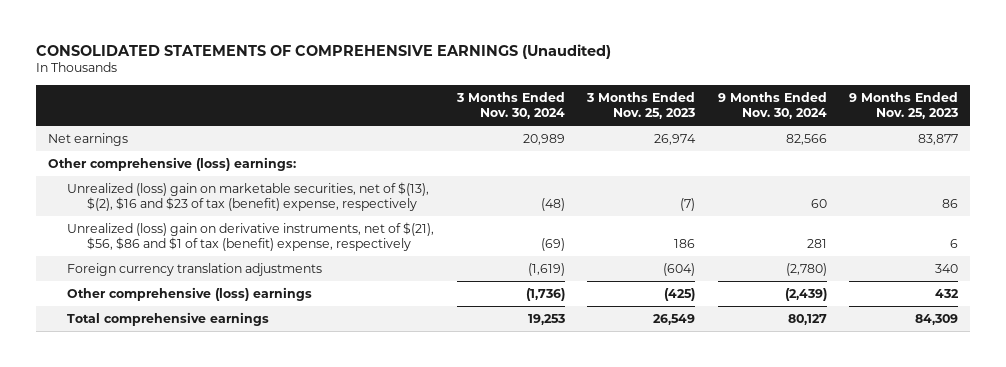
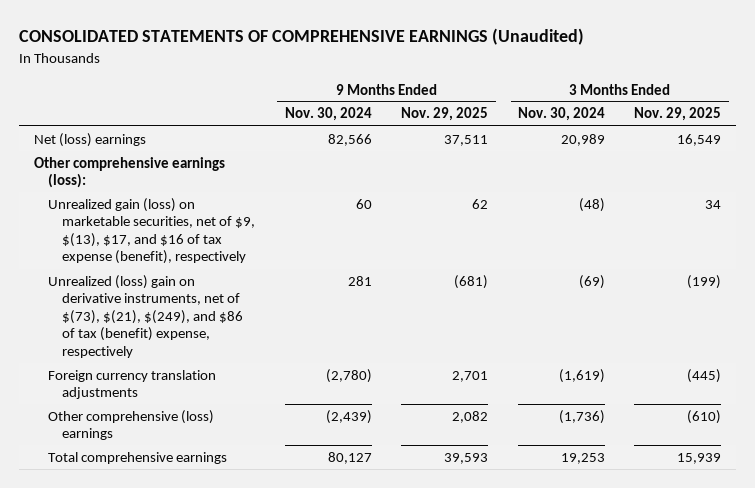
- | 3 Months Ended Nov. 30, 2024 | 3 Months Ended Nov. 25, 2023 | 9 Months Ended Nov. 30, 2024 | 9 Months Ended Nov. 25, 2023
+ | 9 Months Ended Nov. 30, 2024 | 9 Months Ended Nov. 29, 2025 | 3 Months Ended Nov. 30, 2024 | 3 Months Ended Nov. 29, 2025
- Net earnings | 20,989 | 26,974 | 82,566 | 83,877
- Other comprehensive (loss) earnings:
- Unrealized (loss) gain on marketable securities, net of $(13), $(2), $16 and $23 of tax (benefit) expense, respectively | (48) | (7) | 60 | 86
- Unrealized (loss) gain on derivative instruments, net of $(21), $56, $86 and $1 of tax (benefit) expense, respectively | (69) | 186 | 281 | 6
+ Net (loss) earnings | 82,566 | 37,511 | 20,989 | 16,549
+ Other comprehensive earnings (loss):
+ Unrealized gain (loss) on marketable securities, net of $9, $(13), $17, and $16 of tax expense (benefit), respectively | 60 | 62 | (48) | 34
+ Unrealized (loss) gain on derivative instruments, net of $(73), $(21), $(249), and $86 of tax (benefit) expense, respectively | 281 | (681) | (69) | (199)

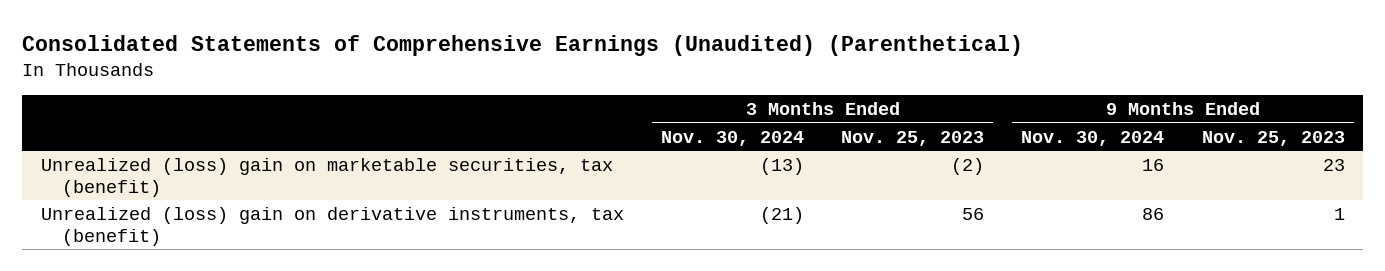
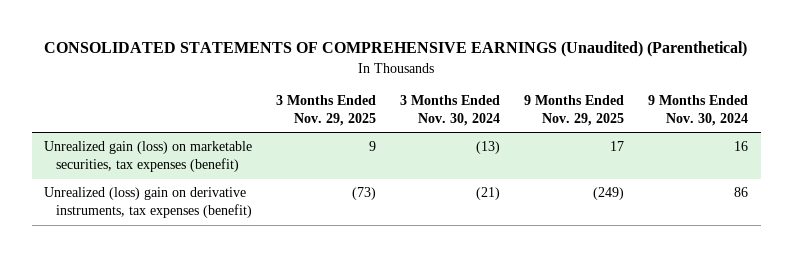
- Consolidated Statements of Comprehensive Earnings (Unaudited) (Parenthetical)
+ CONSOLIDATED STATEMENTS OF COMPREHENSIVE EARNINGS (Unaudited) (Parenthetical)
- | 3 Months Ended Nov. 30, 2024 | 3 Months Ended Nov. 25, 2023 | 9 Months Ended Nov. 30, 2024 | 9 Months Ended Nov. 25, 2023
+ | 3 Months Ended Nov. 29, 2025 | 3 Months Ended Nov. 30, 2024 | 9 Months Ended Nov. 29, 2025 | 9 Months Ended Nov. 30, 2024
- Unrealized (loss) gain on marketable securities, tax (benefit) | (13) | (2) | 16 | 23
- Unrealized (loss) gain on derivative instruments, tax (benefit) | (21) | 56 | 86 | 1
+ Unrealized gain (loss) on marketable securities, tax expenses (benefit) | 9 | (13) | 17 | 16
+ Unrealized (loss) gain on derivative instruments, tax expenses (benefit) | (73) | (21) | (249) | 86

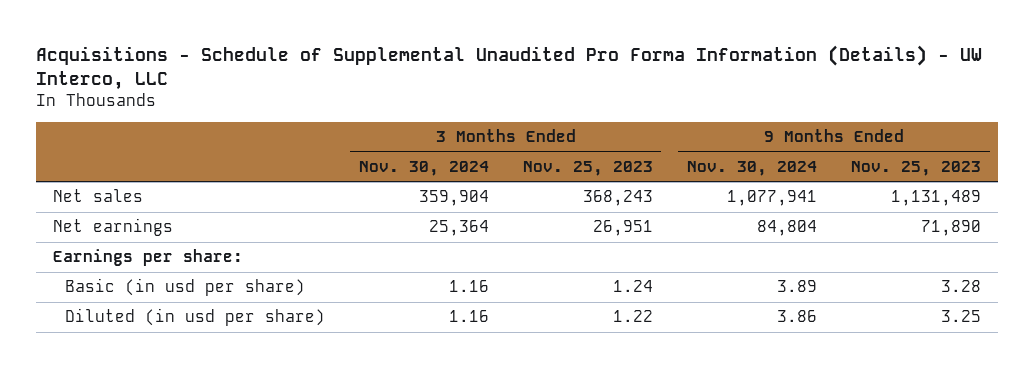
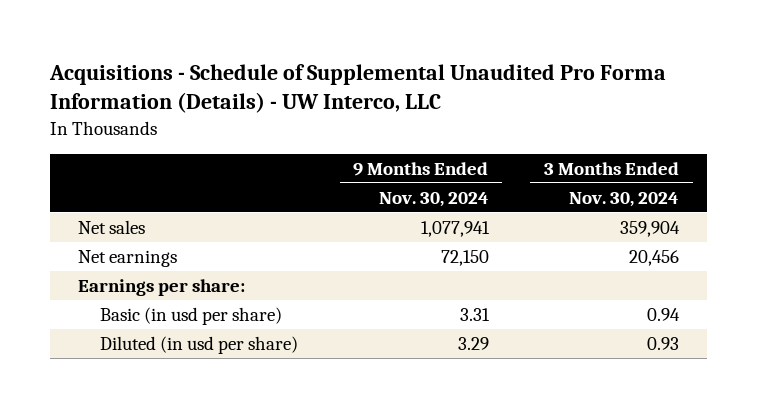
- | 3 Months Ended Nov. 30, 2024 | 3 Months Ended Nov. 25, 2023 | 9 Months Ended Nov. 30, 2024 | 9 Months Ended Nov. 25, 2023
+ | 9 Months Ended Nov. 30, 2024 | 3 Months Ended Nov. 30, 2024
- Net earnings | 25,364 | 26,951 | 84,804 | 71,890
+ Net earnings | 72,150 | 20,456
- Basic (in usd per share) | 1.16 | 1.24 | 3.89 | 3.28
- Diluted (in usd per share) | 1.16 | 1.22 | 3.86 | 3.25
+ Basic (in usd per share) | 3.31 | 0.94
+ Diluted (in usd per share) | 3.29 | 0.93

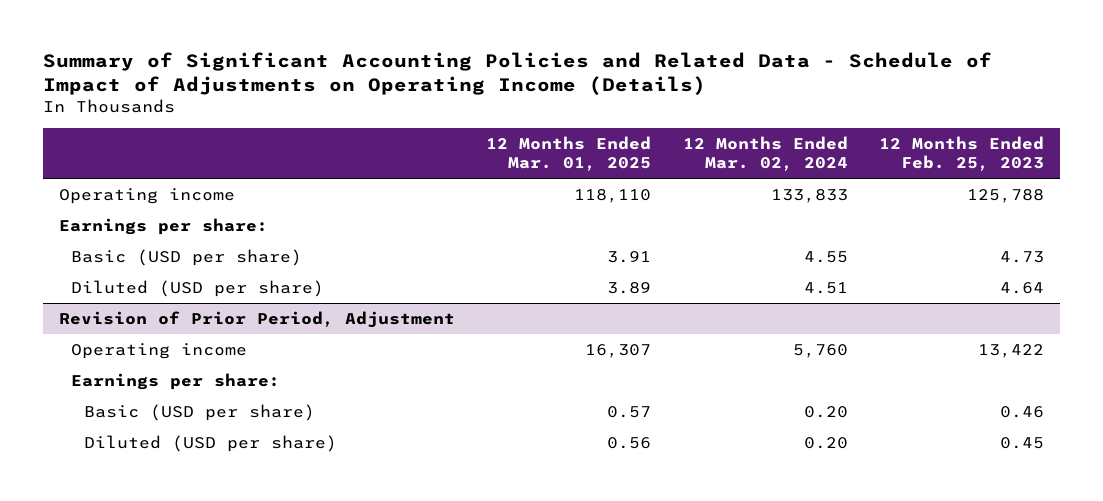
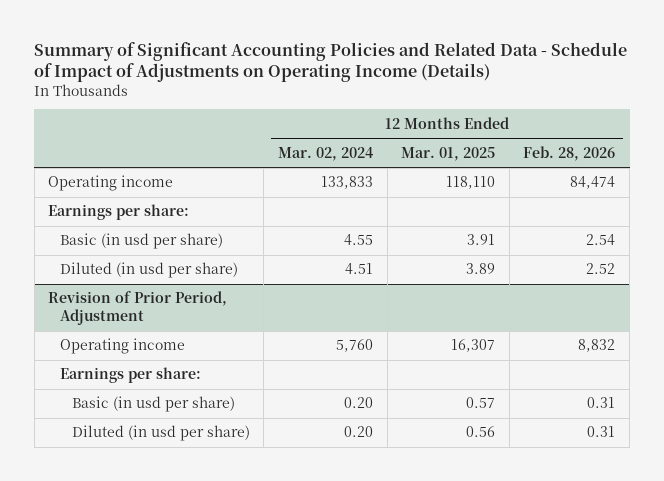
- | 12 Months Ended Mar. 01, 2025 | 12 Months Ended Mar. 02, 2024 | 12 Months Ended Feb. 25, 2023
+ | 12 Months Ended Mar. 02, 2024 | 12 Months Ended Mar. 01, 2025 | 12 Months Ended Feb. 28, 2026
- Basic (USD per share) | 3.91 | 4.55 | 4.73
- Diluted (USD per share) | 3.89 | 4.51 | 4.64
+ Basic (in usd per share) | 4.55 | 3.91 | 2.54
+ Diluted (in usd per share) | 4.51 | 3.89 | 2.52
@ Revision of Prior Period, Adjustment
- Basic (USD per share) | 0.57 | 0.20 | 0.46
- Diluted (USD per share) | 0.56 | 0.20 | 0.45
+ Basic (in usd per share) | 0.20 | 0.57 | 0.31
+ Diluted (in usd per share) | 0.20 | 0.56 | 0.31

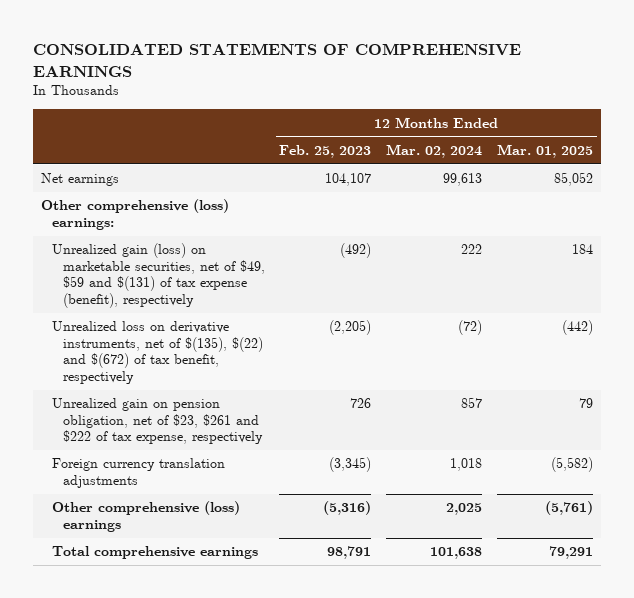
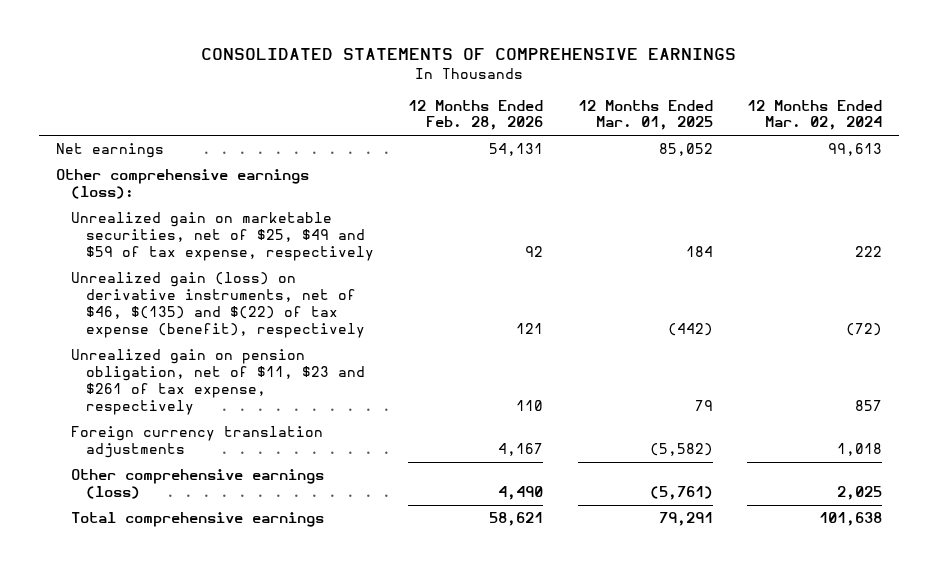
- | 12 Months Ended Feb. 25, 2023 | 12 Months Ended Mar. 02, 2024 | 12 Months Ended Mar. 01, 2025
+ | 12 Months Ended Feb. 28, 2026 | 12 Months Ended Mar. 01, 2025 | 12 Months Ended Mar. 02, 2024
- Other comprehensive (loss) earnings:
- Unrealized gain (loss) on marketable securities, net of $49, $59 and $(131) of tax expense (benefit), respectively | (492) | 222 | 184
- Unrealized loss on derivative instruments, net of $(135), $(22) and $(672) of tax benefit, respectively | (2,205) | (72) | (442)
- Unrealized gain on pension obligation, net of $23, $261 and $222 of tax expense, respectively | 726 | 857 | 79
+ Other comprehensive earnings (loss):
+ Unrealized gain on marketable securities, net of $25, $49 and $59 of tax expense, respectively | 92 | 184 | 222
+ Unrealized gain (loss) on derivative instruments, net of $46, $(135) and $(22) of tax expense (benefit), respectively | 121 | (442) | (72)
+ Unrealized gain on pension obligation, net of $11, $23 and $261 of tax expense, respectively | 110 | 79 | 857
- Other comprehensive (loss) earnings | (5,316) | 2,025 | (5,761)
+ Other comprehensive earnings (loss) | 4,490 | (5,761) | 2,025

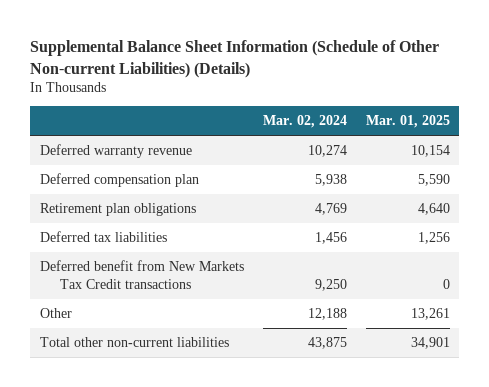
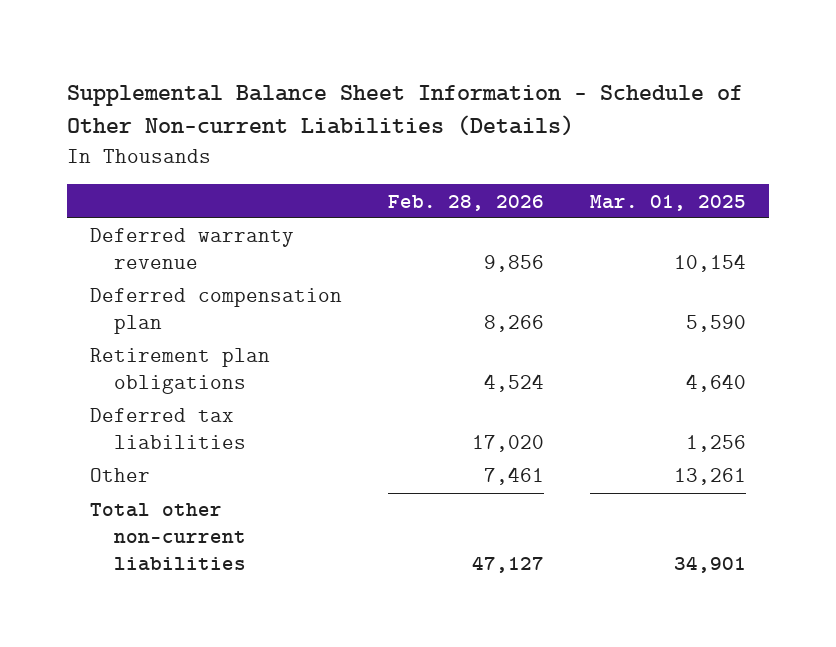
- Supplemental Balance Sheet Information (Schedule of Other Non-current Liabilities) (Details)
+ Supplemental Balance Sheet Information - Schedule of Other Non-current Liabilities (Details)
- | Mar. 02, 2024 | Mar. 01, 2025
+ | Feb. 28, 2026 | Mar. 01, 2025
- Deferred benefit from New Markets Tax Credit transactions | 9,250 | 0

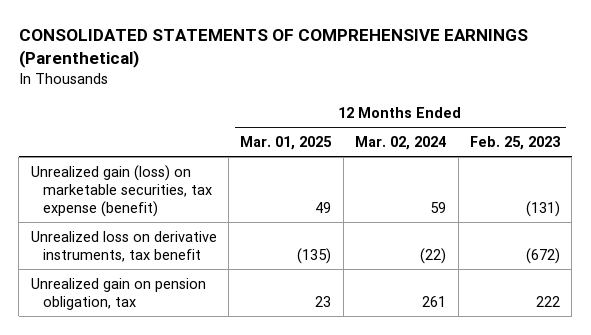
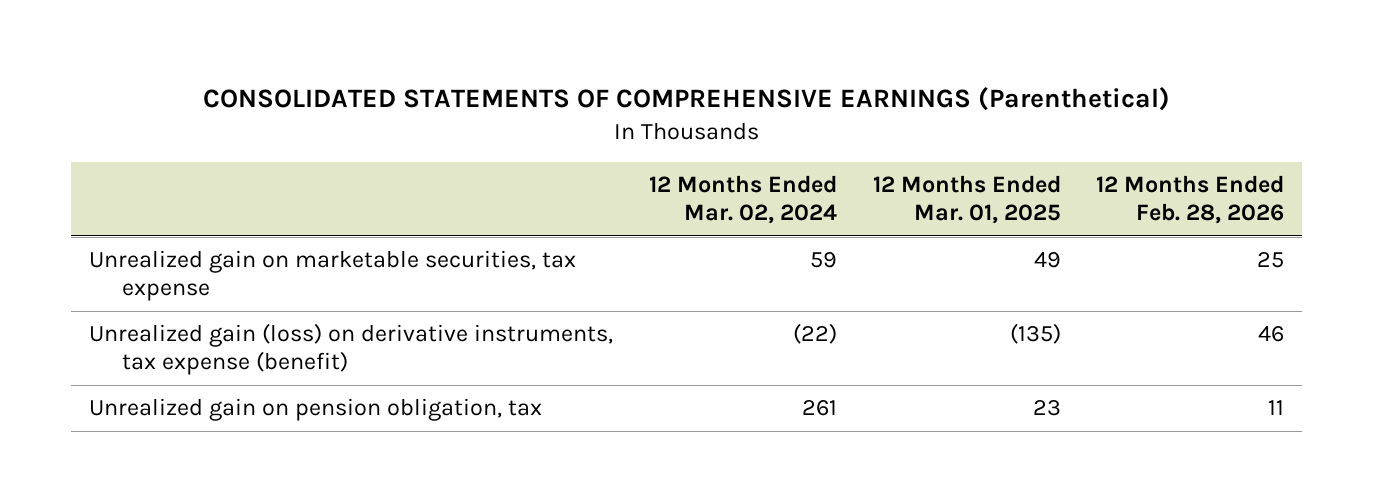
- | 12 Months Ended Mar. 01, 2025 | 12 Months Ended Mar. 02, 2024 | 12 Months Ended Feb. 25, 2023
+ | 12 Months Ended Mar. 02, 2024 | 12 Months Ended Mar. 01, 2025 | 12 Months Ended Feb. 28, 2026
- Unrealized gain (loss) on marketable securities, tax expense (benefit) | 49 | 59 | (131)
- Unrealized loss on derivative instruments, tax benefit | (135) | (22) | (672)
+ Unrealized gain on marketable securities, tax expense | 59 | 49 | 25
+ Unrealized gain (loss) on derivative instruments, tax expense (benefit) | (22) | (135) | 46

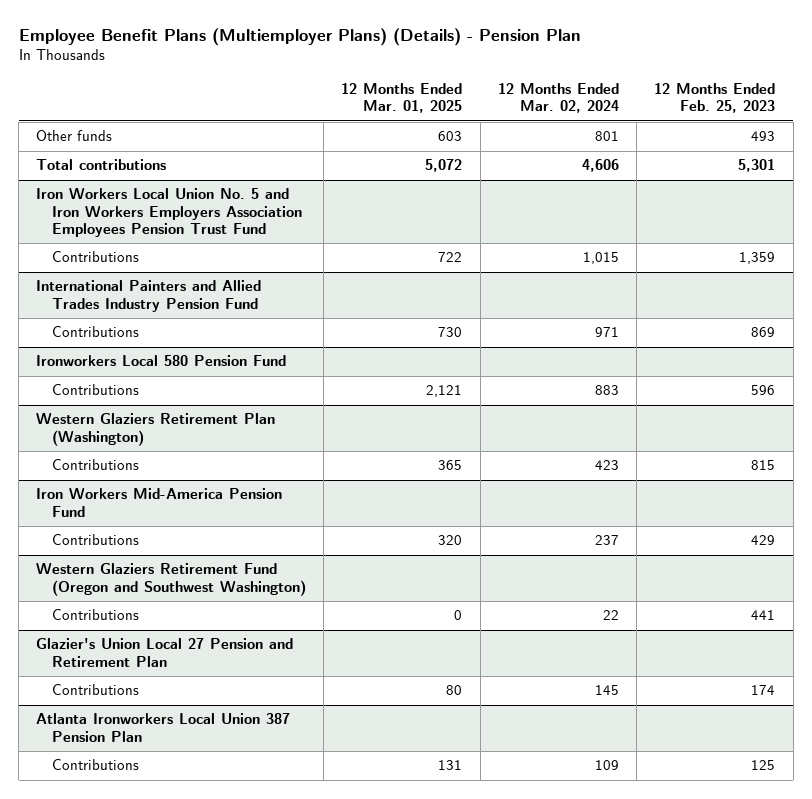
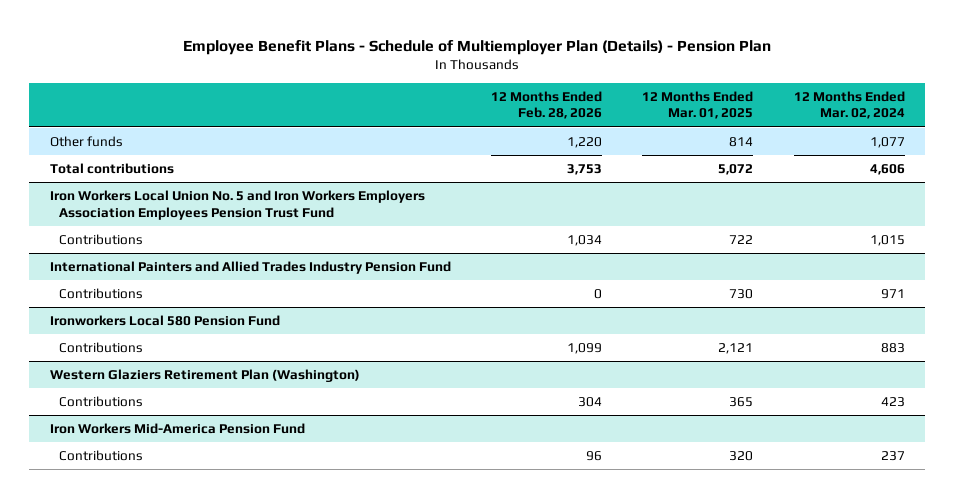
- Employee Benefit Plans (Multiemployer Plans) (Details) - Pension Plan
+ Employee Benefit Plans - Schedule of Multiemployer Plan (Details) - Pension Plan
- | 12 Months Ended Mar. 01, 2025 | 12 Months Ended Mar. 02, 2024 | 12 Months Ended Feb. 25, 2023
+ | 12 Months Ended Feb. 28, 2026 | 12 Months Ended Mar. 01, 2025 | 12 Months Ended Mar. 02, 2024
- Other funds | 603 | 801 | 493
+ Other funds | 1,220 | 814 | 1,077
- Western Glaziers Retirement Fund (Oregon and Southwest Washington)
- Contributions | 0 | 22 | 441
- Glazier's Union Local 27 Pension and Retirement Plan
- Contributions | 80 | 145 | 174
- Atlanta Ironworkers Local Union 387 Pension Plan
- Contributions | 131 | 109 | 125

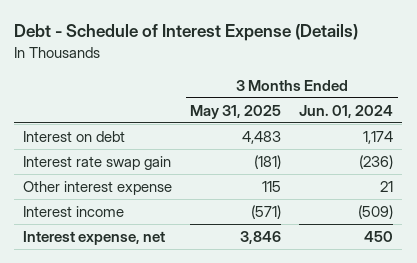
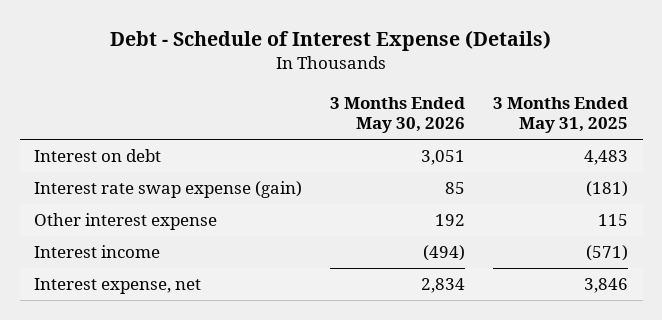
- | 3 Months Ended May 31, 2025 | 3 Months Ended Jun. 01, 2024
+ | 3 Months Ended May 30, 2026 | 3 Months Ended May 31, 2025
- Interest rate swap gain | (181) | (236)
+ Interest rate swap expense (gain) | 85 | (181)

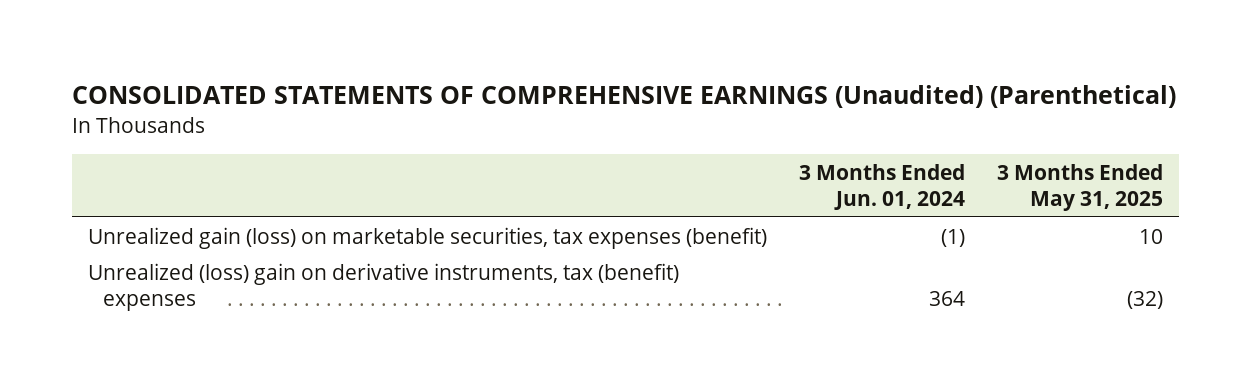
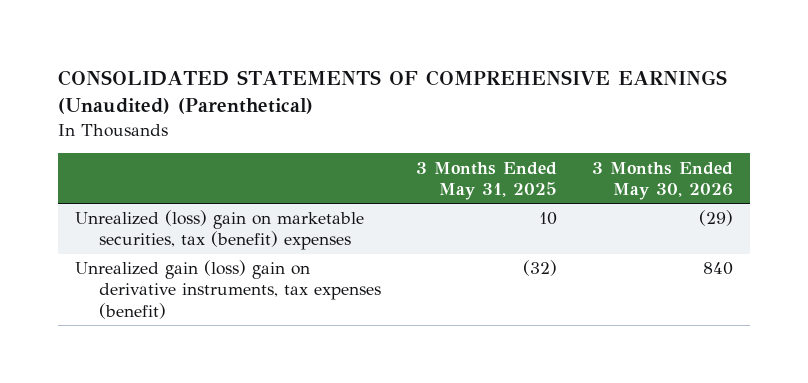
- | 3 Months Ended Jun. 01, 2024 | 3 Months Ended May 31, 2025
+ | 3 Months Ended May 31, 2025 | 3 Months Ended May 30, 2026
- Unrealized gain (loss) on marketable securities, tax expenses (benefit) | (1) | 10
- Unrealized (loss) gain on derivative instruments, tax (benefit) expenses | 364 | (32)
+ Unrealized (loss) gain on marketable securities, tax (benefit) expenses | 10 | (29)
+ Unrealized gain (loss) gain on derivative instruments, tax expenses (benefit) | (32) | 840

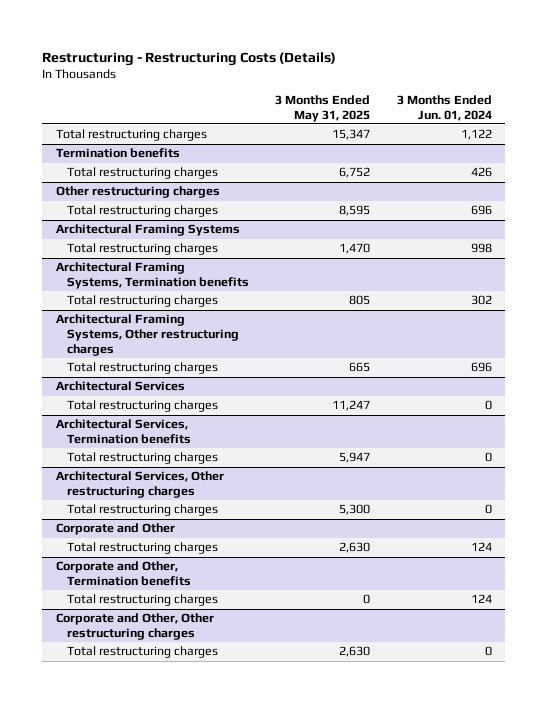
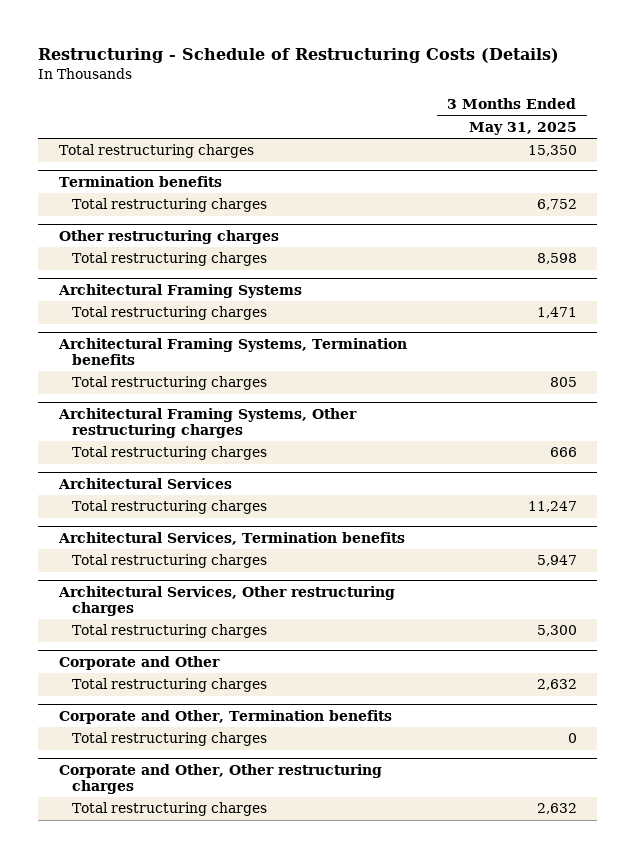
- Restructuring - Restructuring Costs (Details)
+ Restructuring - Schedule of Restructuring Costs (Details)
- | 3 Months Ended May 31, 2025 | 3 Months Ended Jun. 01, 2024
+ | 3 Months Ended May 31, 2025
- Total restructuring charges | 15,347 | 1,122
+ Total restructuring charges | 15,350
@ Other restructuring charges
- Total restructuring charges | 8,595 | 696
+ Total restructuring charges | 8,598
@ Architectural Framing Systems
- Total restructuring charges | 1,470 | 998
+ Total restructuring charges | 1,471
@ Architectural Framing Systems, Other restructuring charges
- Total restructuring charges | 665 | 696
+ Total restructuring charges | 666
@ Corporate and Other
- Total restructuring charges | 2,630 | 124
+ Total restructuring charges | 2,632
@ Corporate and Other, Other restructuring charges
- Total restructuring charges | 2,630 | 0
+ Total restructuring charges | 2,632

